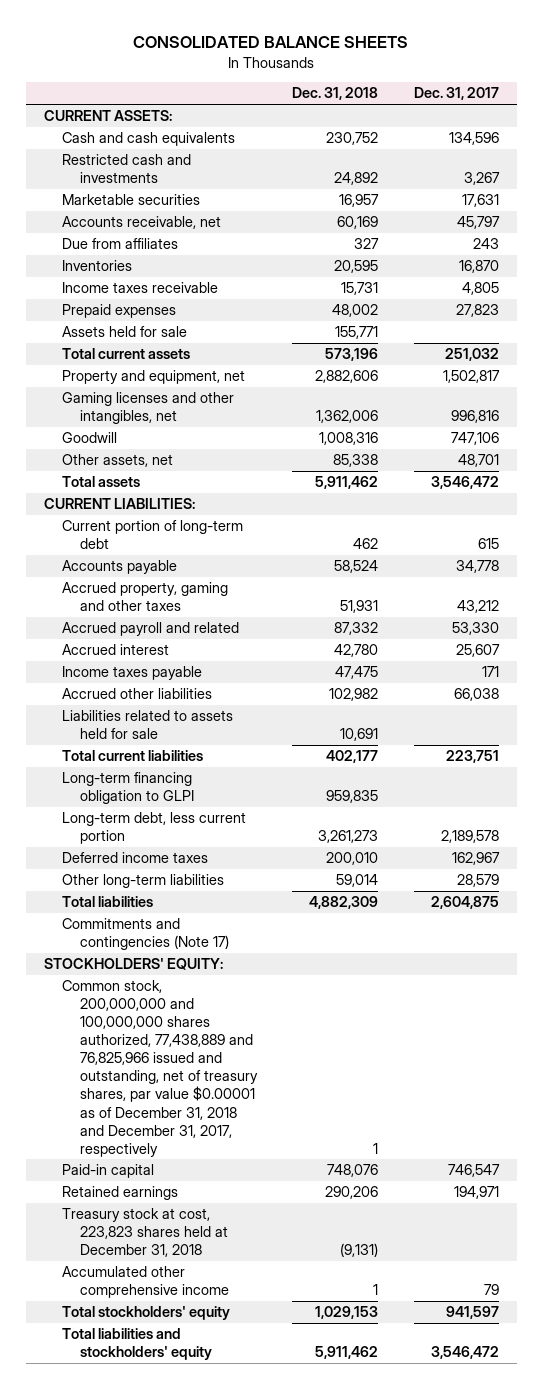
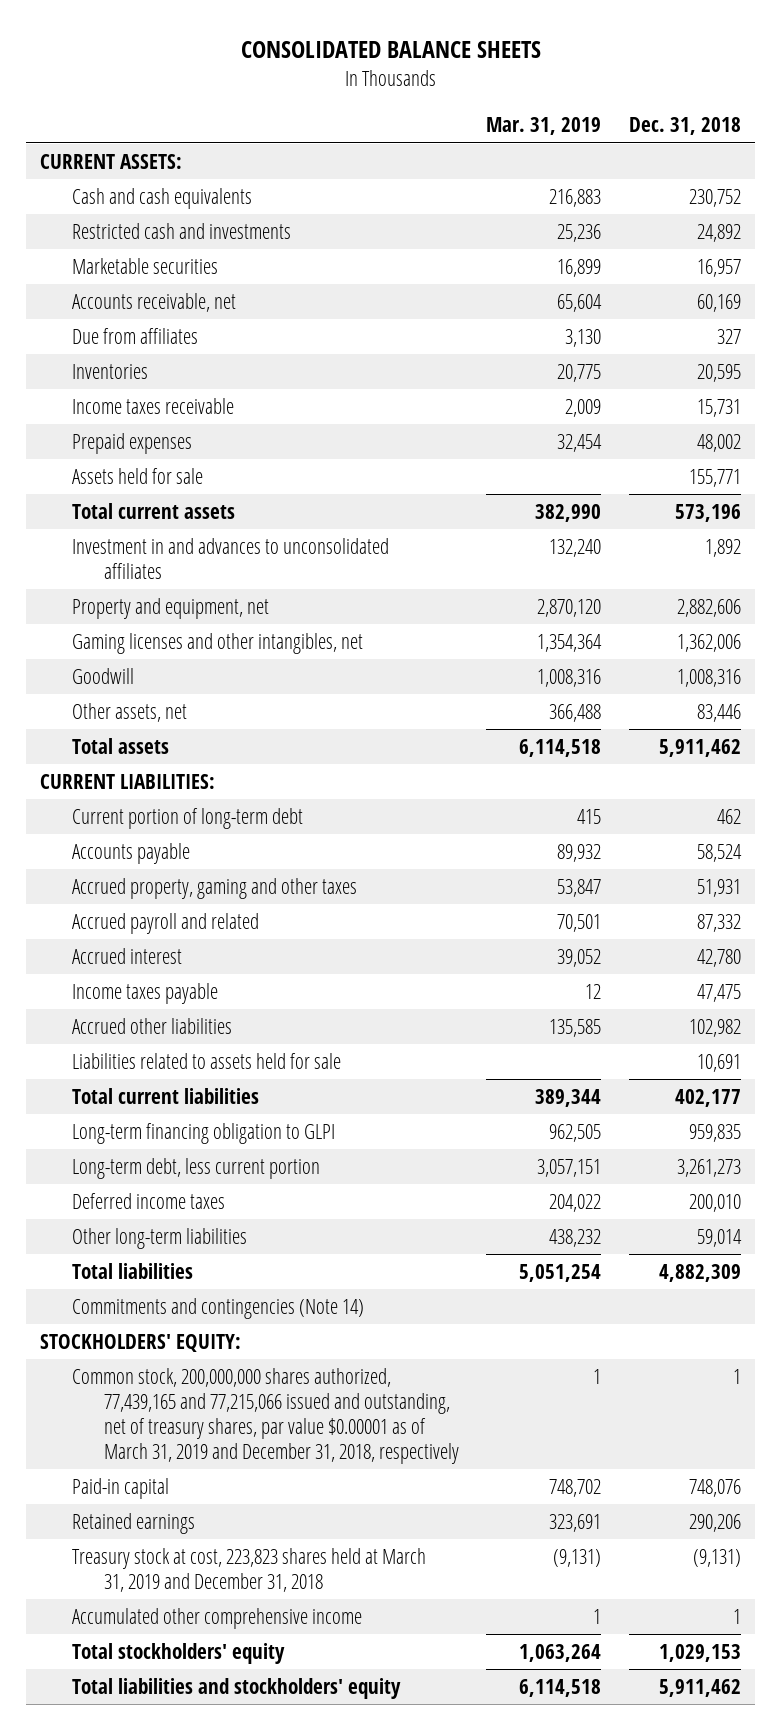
- | Dec. 31, 2018 | Dec. 31, 2017
+ | Mar. 31, 2019 | Dec. 31, 2018
+ Investment in and advances to unconsolidated affiliates | 132,240 | 1,892
- Other assets, net | 85,338 | 48,701
+ Other assets, net | 366,488 | 83,446
- Commitments and contingencies (Note 17)
+ Commitments and contingencies (Note 14)
- Common stock, 200,000,000 and 100,000,000 shares authorized, 77,438,889 and 76,825,966 issued and outstanding, net of treasury shares, par value $0.00001 as of December 31, 2018 and December 31, 2017, respectively | 1 |
+ Common stock, 200,000,000 shares authorized, 77,439,165 and 77,215,066 issued and outstanding, net of treasury shares, par value $0.00001 as of March 31, 2019 and December 31, 2018, respectively | 1 | 1
- Treasury stock at cost, 223,823 shares held at December 31, 2018 | (9,131) |
+ Treasury stock at cost, 223,823 shares held at March 31, 2019 and December 31, 2018 | (9,131) | (9,131)

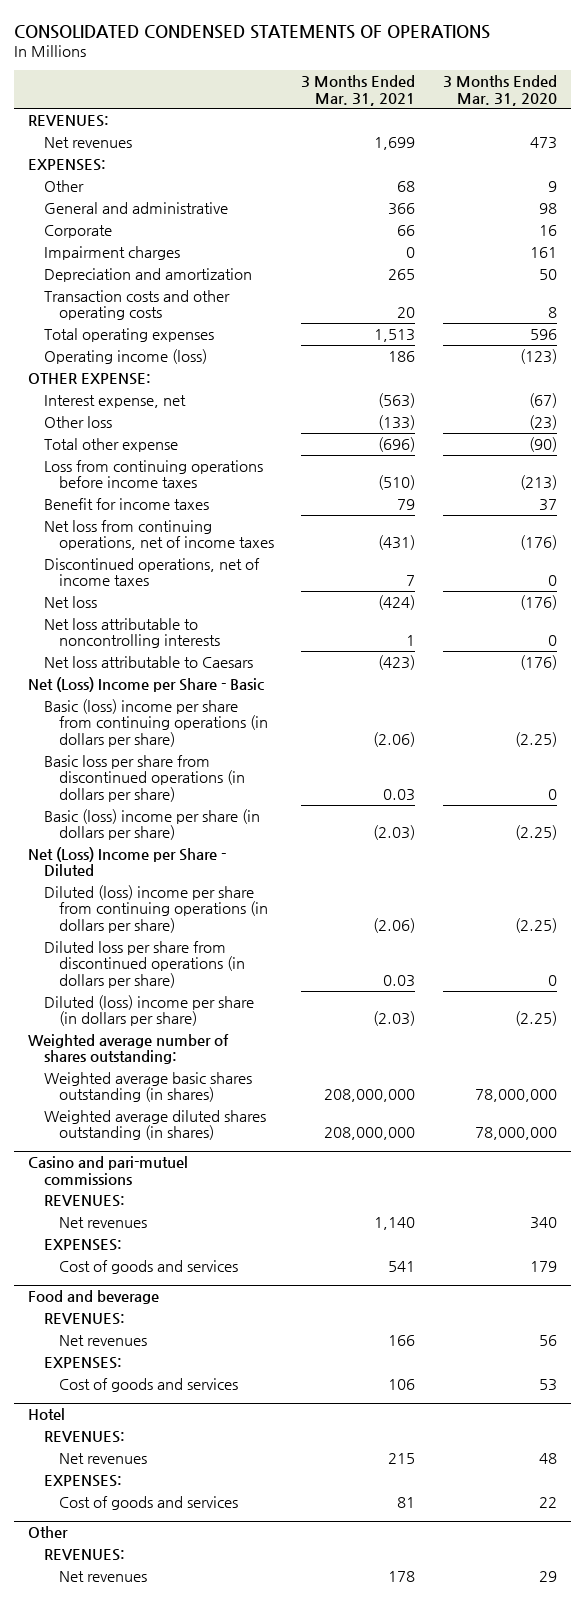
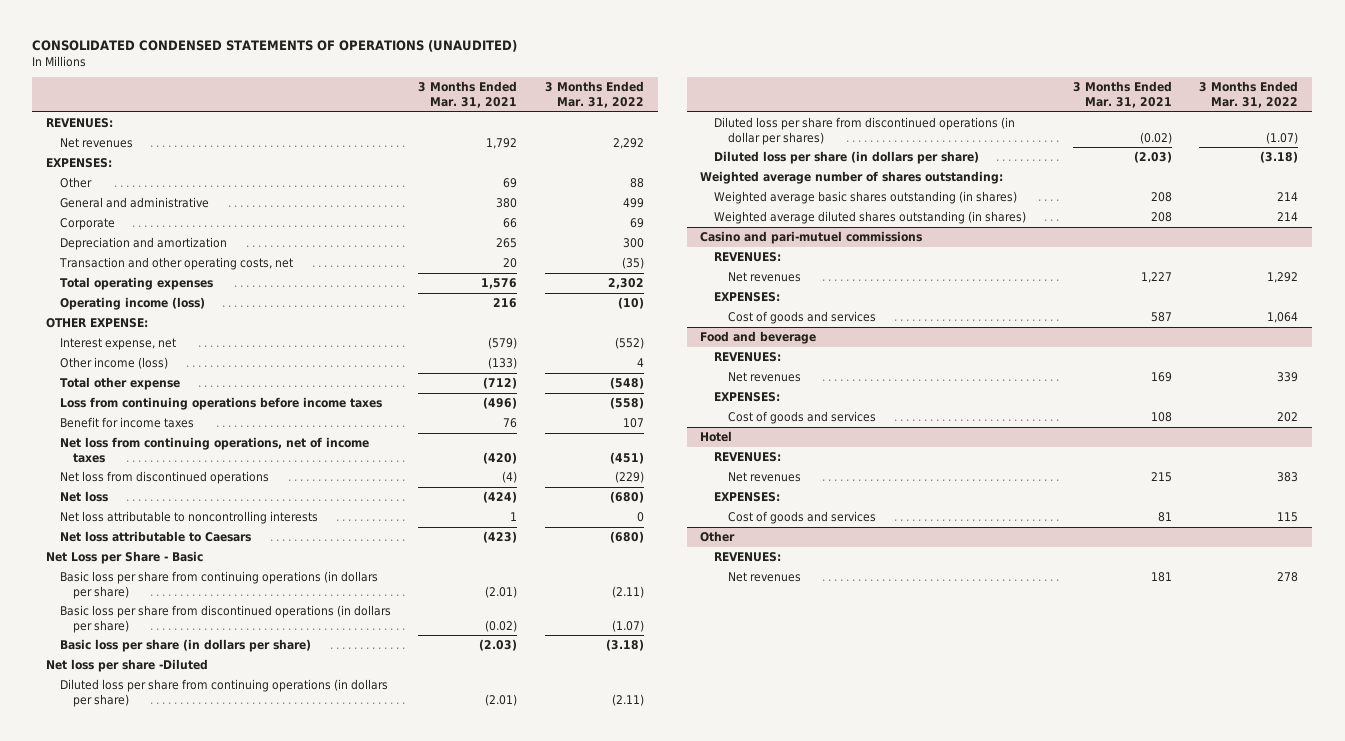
- CONSOLIDATED CONDENSED STATEMENTS OF OPERATIONS
+ CONSOLIDATED CONDENSED STATEMENTS OF OPERATIONS (UNAUDITED)
- | 3 Months Ended Mar. 31, 2021 | 3 Months Ended Mar. 31, 2020
+ | 3 Months Ended Mar. 31, 2021 | 3 Months Ended Mar. 31, 2022
- Net revenues | 1,699 | 473
+ Net revenues | 1,792 | 2,292
- Other | 68 | 9
- General and administrative | 366 | 98
+ Other | 69 | 88
+ General and administrative | 380 | 499
- Impairment charges | 0 | 161
- Transaction costs and other operating costs | 20 | 8
- Total operating expenses | 1,513 | 596
- Operating income (loss) | 186 | (123)
+ Transaction and other operating costs, net | 20 | (35)
+ Total operating expenses | 1,576 | 2,302
+ Operating income (loss) | 216 | (10)
- Interest expense, net | (563) | (67)
- Other loss | (133) | (23)
- Total other expense | (696) | (90)
- Loss from continuing operations before income taxes | (510) | (213)
- Benefit for income taxes | 79 | 37
- Net loss from continuing operations, net of income taxes | (431) | (176)
- Discontinued operations, net of income taxes | 7 | 0
+ Interest expense, net | (579) | (552)
+ Other income (loss) | (133) | 4
+ Total other expense | (712) | (548)
+ Loss from continuing operations before income taxes | (496) | (558)
+ Benefit for income taxes | 76 | 107
+ Net loss from continuing operations, net of income taxes | (420) | (451)
+ Net loss from discontinued operations | (4) | (229)
- Net (Loss) Income per Share - Basic
- Basic (loss) income per share from continuing operations (in dollars per share) | (2.06) | (2.25)
- Basic loss per share from discontinued operations (in dollars per share) | 0.03 | 0
- Basic (loss) income per share (in dollars per share) | (2.03) | (2.25)
- Net (Loss) Income per Share - Diluted
- Diluted (loss) income per share from continuing operations (in dollars per share) | (2.06) | (2.25)
- Diluted loss per share from discontinued operations (in dollars per share) | 0.03 | 0
- Diluted (loss) income per share (in dollars per share) | (2.03) | (2.25)
+ Net Loss per Share - Basic
+ Basic loss per share from continuing operations (in dollars per share) | (2.01) | (2.11)
+ Basic loss per share from discontinued operations (in dollars per share) | (0.02) | (1.07)
+ Basic loss per share (in dollars per share) | (2.03) | (3.18)
+ Net loss per share -Diluted
+ Diluted loss per share from continuing operations (in dollars per share) | (2.01) | (2.11)
+ Diluted loss per share from discontinued operations (in dollar per shares) | (0.02) | (1.07)
+ Diluted loss per share (in dollars per share) | (2.03) | (3.18)
- Weighted average basic shares outstanding (in shares) | 208,000,000 | 78,000,000
- Weighted average diluted shares outstanding (in shares) | 208,000,000 | 78,000,000
+ Weighted average basic shares outstanding (in shares) | 208 | 214
+ Weighted average diluted shares outstanding (in shares) | 208 | 214
@ Casino and pari-mutuel commissions
- Net revenues | 1,140 | 340
+ Net revenues | 1,227 | 1,292
- Cost of goods and services | 541 | 179
+ Cost of goods and services | 587 | 1,064
@ Food and beverage
- Net revenues | 166 | 56
+ Net revenues | 169 | 339
- Cost of goods and services | 106 | 53
+ Cost of goods and services | 108 | 202
@ Other
- Net revenues | 178 | 29
+ Net revenues | 181 | 278

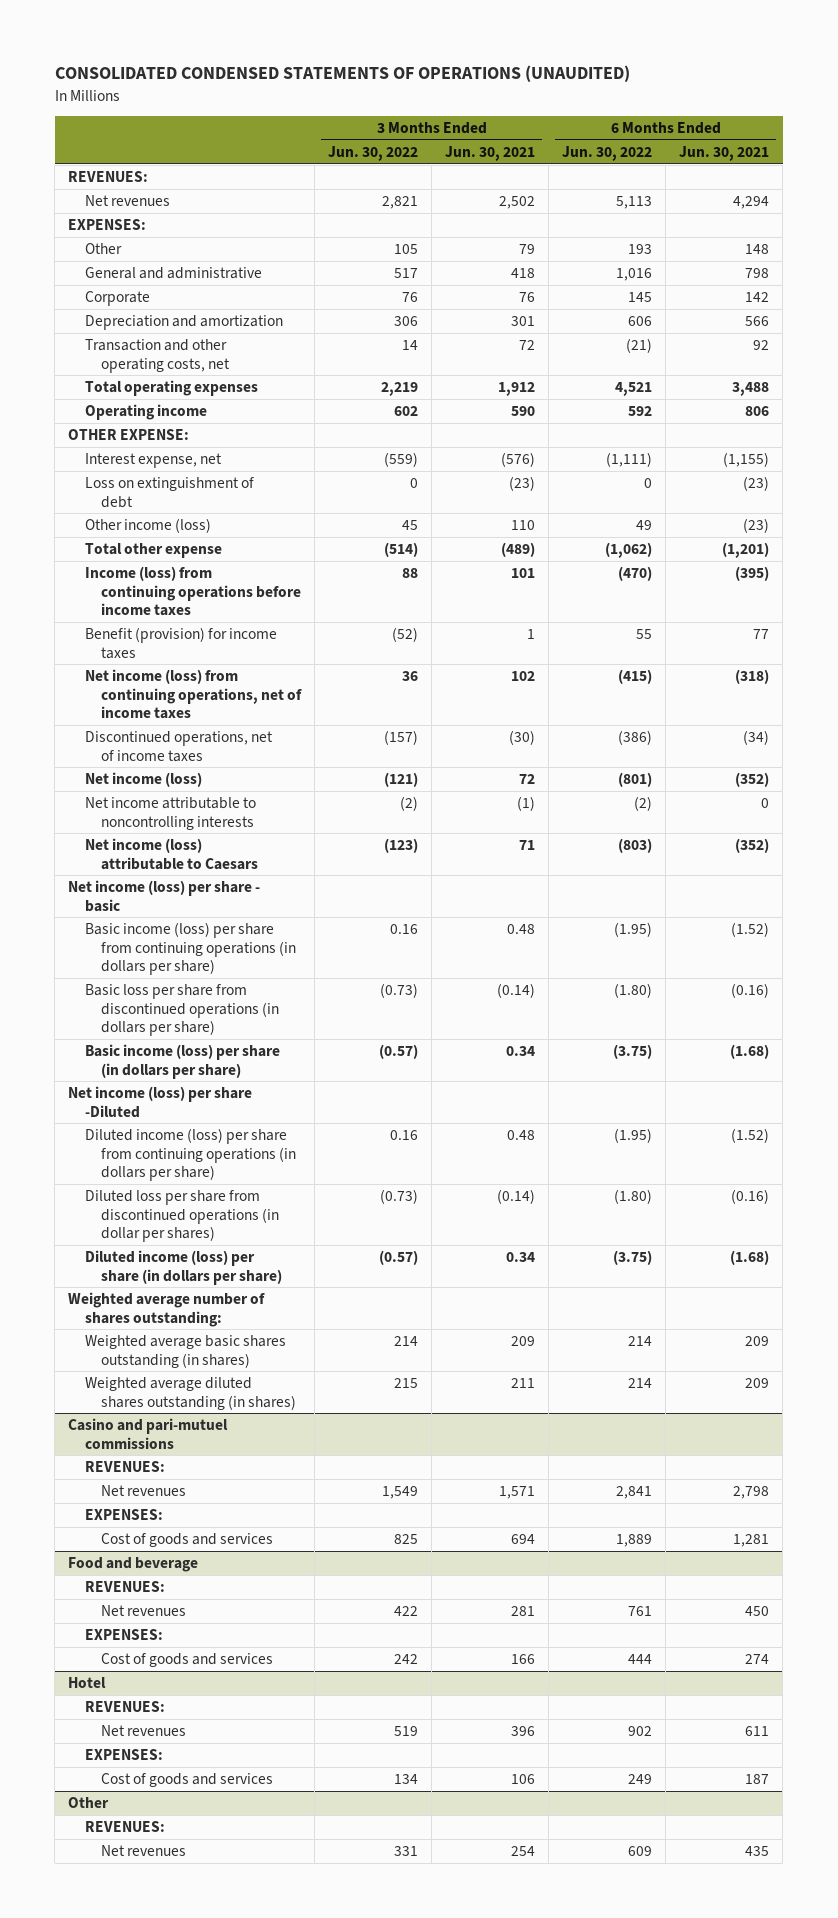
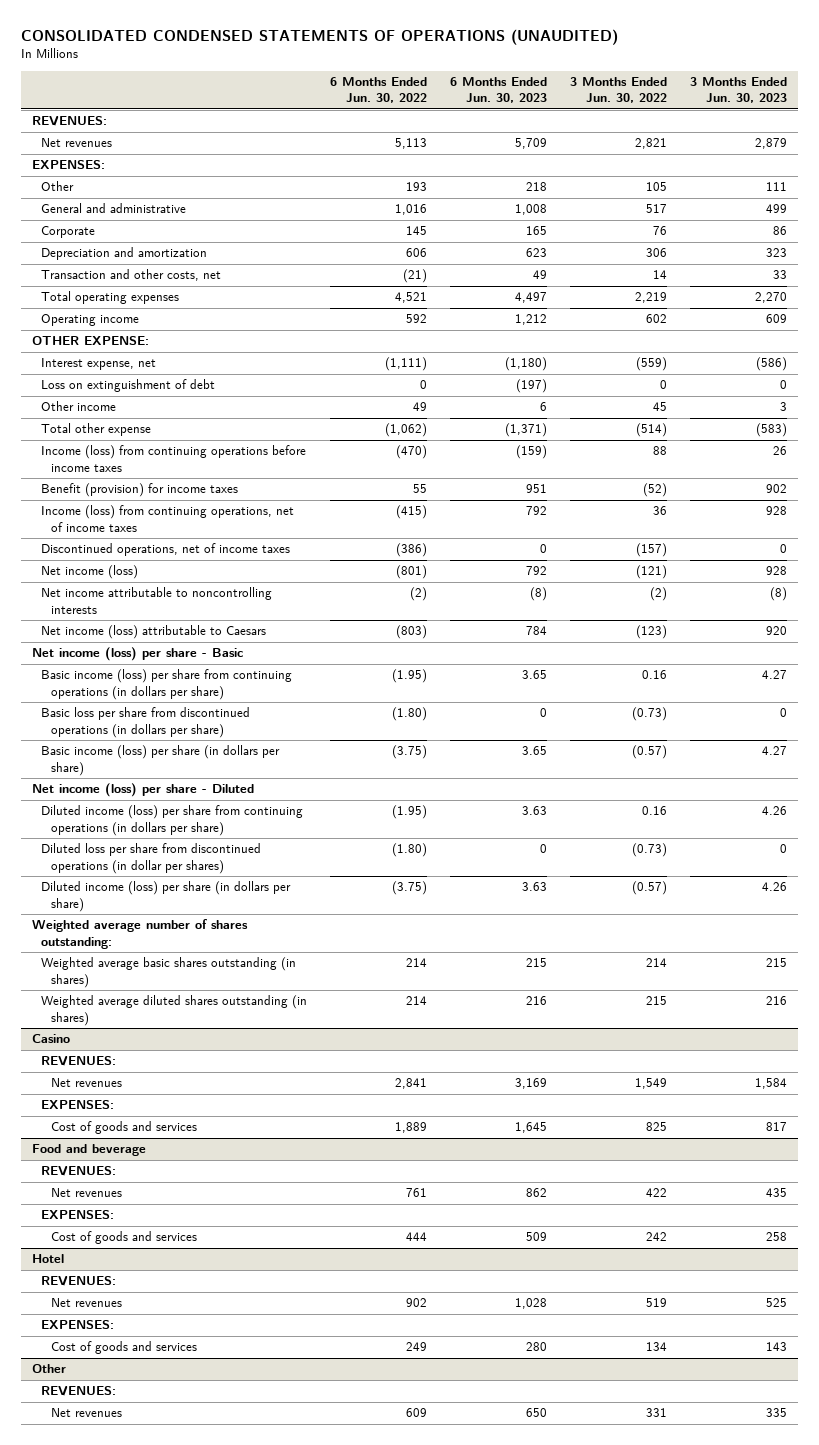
- | 3 Months Ended Jun. 30, 2022 | 3 Months Ended Jun. 30, 2021 | 6 Months Ended Jun. 30, 2022 | 6 Months Ended Jun. 30, 2021
+ | 6 Months Ended Jun. 30, 2022 | 6 Months Ended Jun. 30, 2023 | 3 Months Ended Jun. 30, 2022 | 3 Months Ended Jun. 30, 2023
- Transaction and other operating costs, net | 14 | 72 | (21) | 92
+ Transaction and other costs, net | (21) | 49 | 14 | 33
- Other income (loss) | 45 | 110 | 49 | (23)
+ Other income | 49 | 6 | 45 | 3
- Net income (loss) from continuing operations, net of income taxes | 36 | 102 | (415) | (318)
+ Income (loss) from continuing operations, net of income taxes | (415) | 792 | 36 | 928
- Net income (loss) per share - basic
+ Net income (loss) per share - Basic
- Net income (loss) per share -Diluted
+ Net income (loss) per share - Diluted
- Casino and pari-mutuel commissions
+ Casino

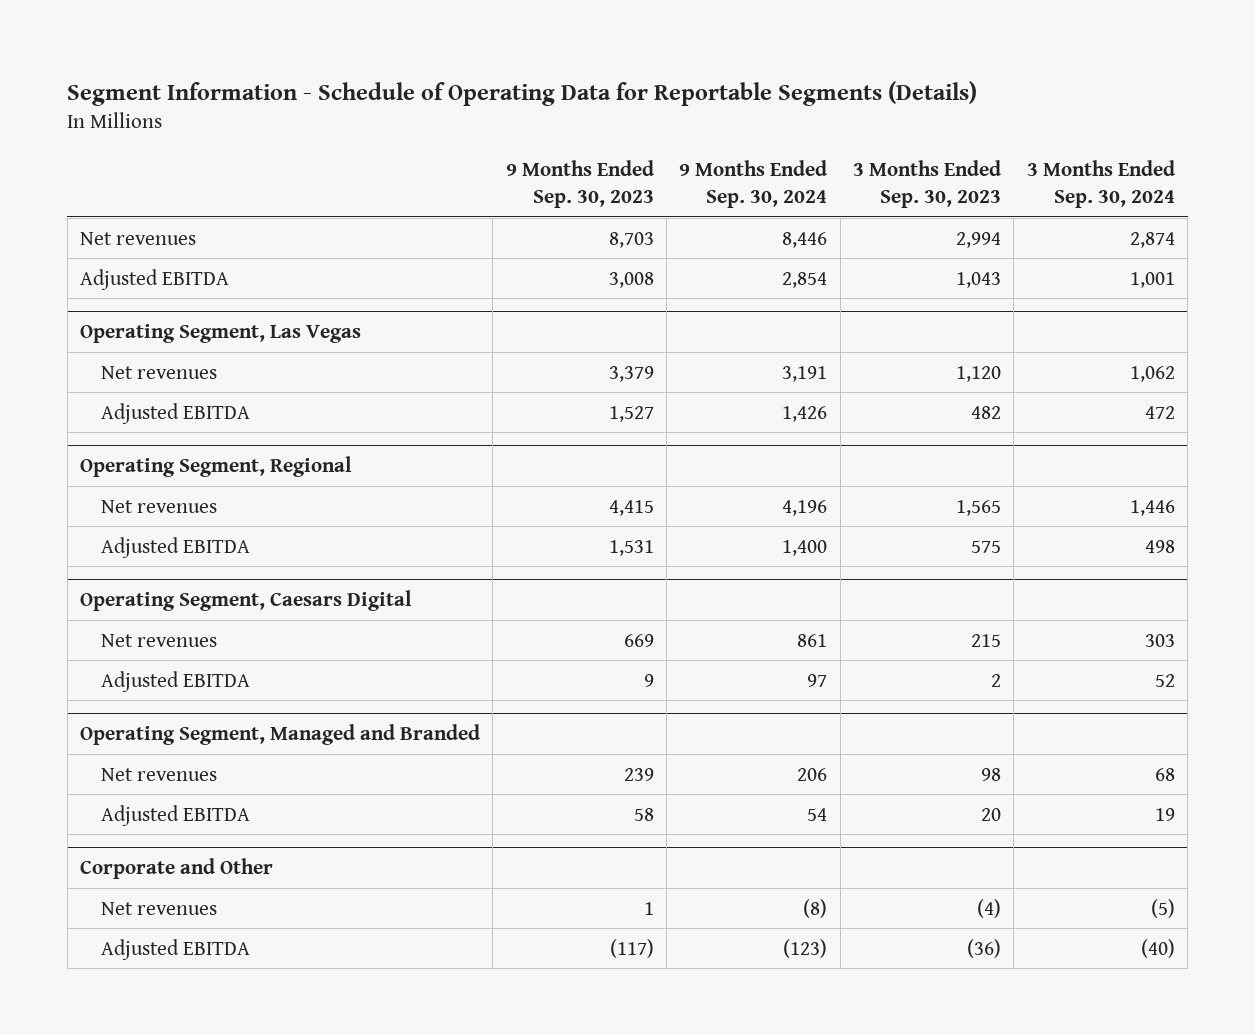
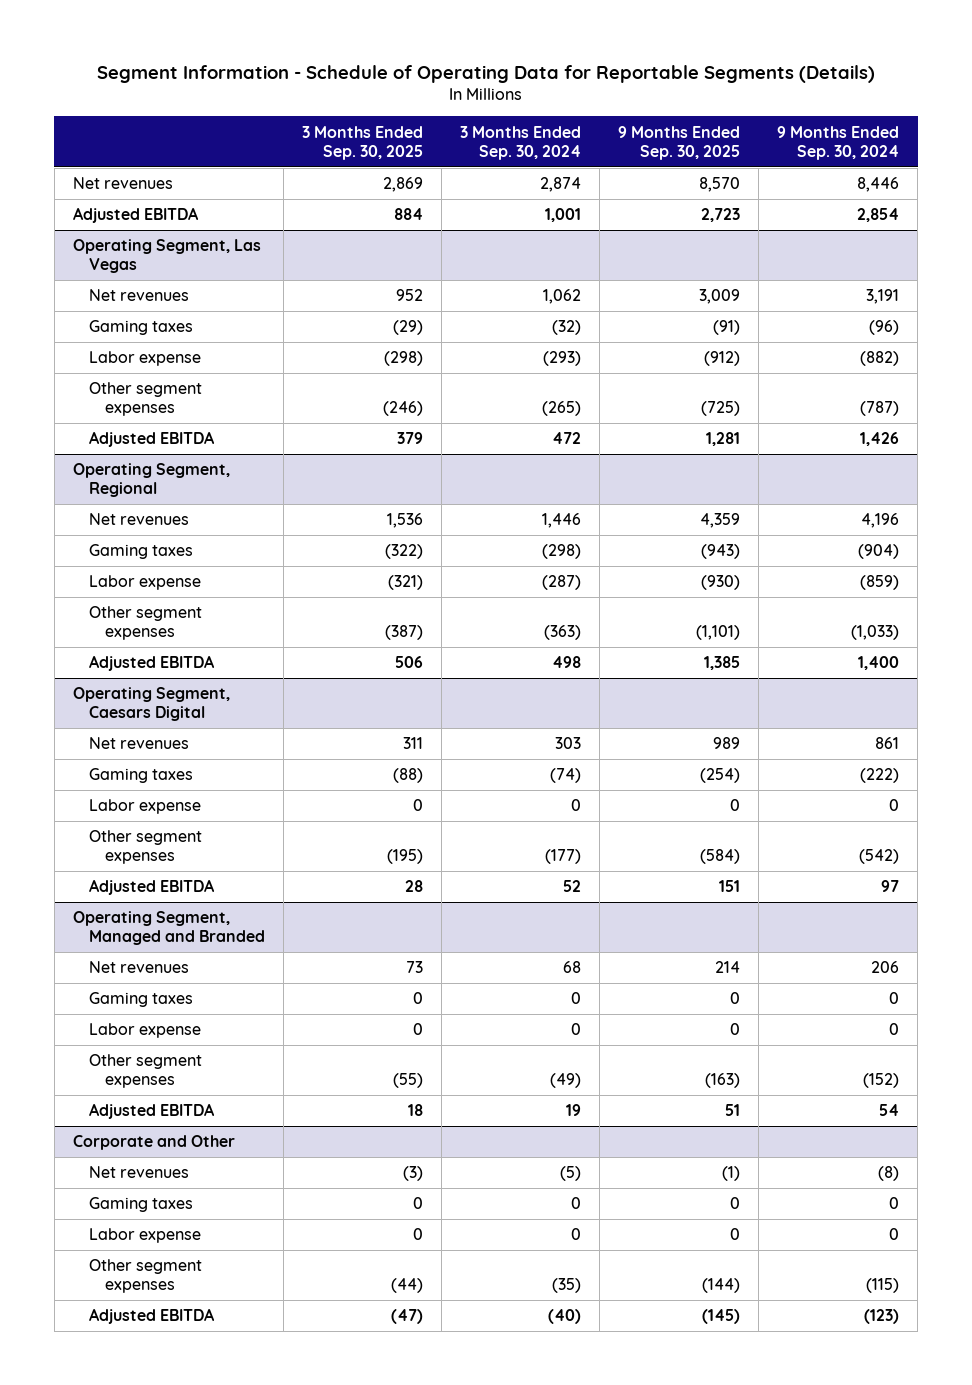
- | 9 Months Ended Sep. 30, 2023 | 9 Months Ended Sep. 30, 2024 | 3 Months Ended Sep. 30, 2023 | 3 Months Ended Sep. 30, 2024
+ | 3 Months Ended Sep. 30, 2025 | 3 Months Ended Sep. 30, 2024 | 9 Months Ended Sep. 30, 2025 | 9 Months Ended Sep. 30, 2024
@ Operating Segment, Las Vegas
+ Gaming taxes | (29) | (32) | (91) | (96)
+ Labor expense | (298) | (293) | (912) | (882)
+ Other segment expenses | (246) | (265) | (725) | (787)
@ Operating Segment, Regional
+ Gaming taxes | (322) | (298) | (943) | (904)
+ Labor expense | (321) | (287) | (930) | (859)
+ Other segment expenses | (387) | (363) | (1,101) | (1,033)
@ Operating Segment, Caesars Digital
+ Gaming taxes | (88) | (74) | (254) | (222)
+ Labor expense | 0 | 0 | 0 | 0
+ Other segment expenses | (195) | (177) | (584) | (542)
@ Operating Segment, Managed and Branded
+ Gaming taxes | 0 | 0 | 0 | 0
+ Labor expense | 0 | 0 | 0 | 0
+ Other segment expenses | (55) | (49) | (163) | (152)
@ Corporate and Other
+ Gaming taxes | 0 | 0 | 0 | 0
+ Labor expense | 0 | 0 | 0 | 0
+ Other segment expenses | (44) | (35) | (144) | (115)

